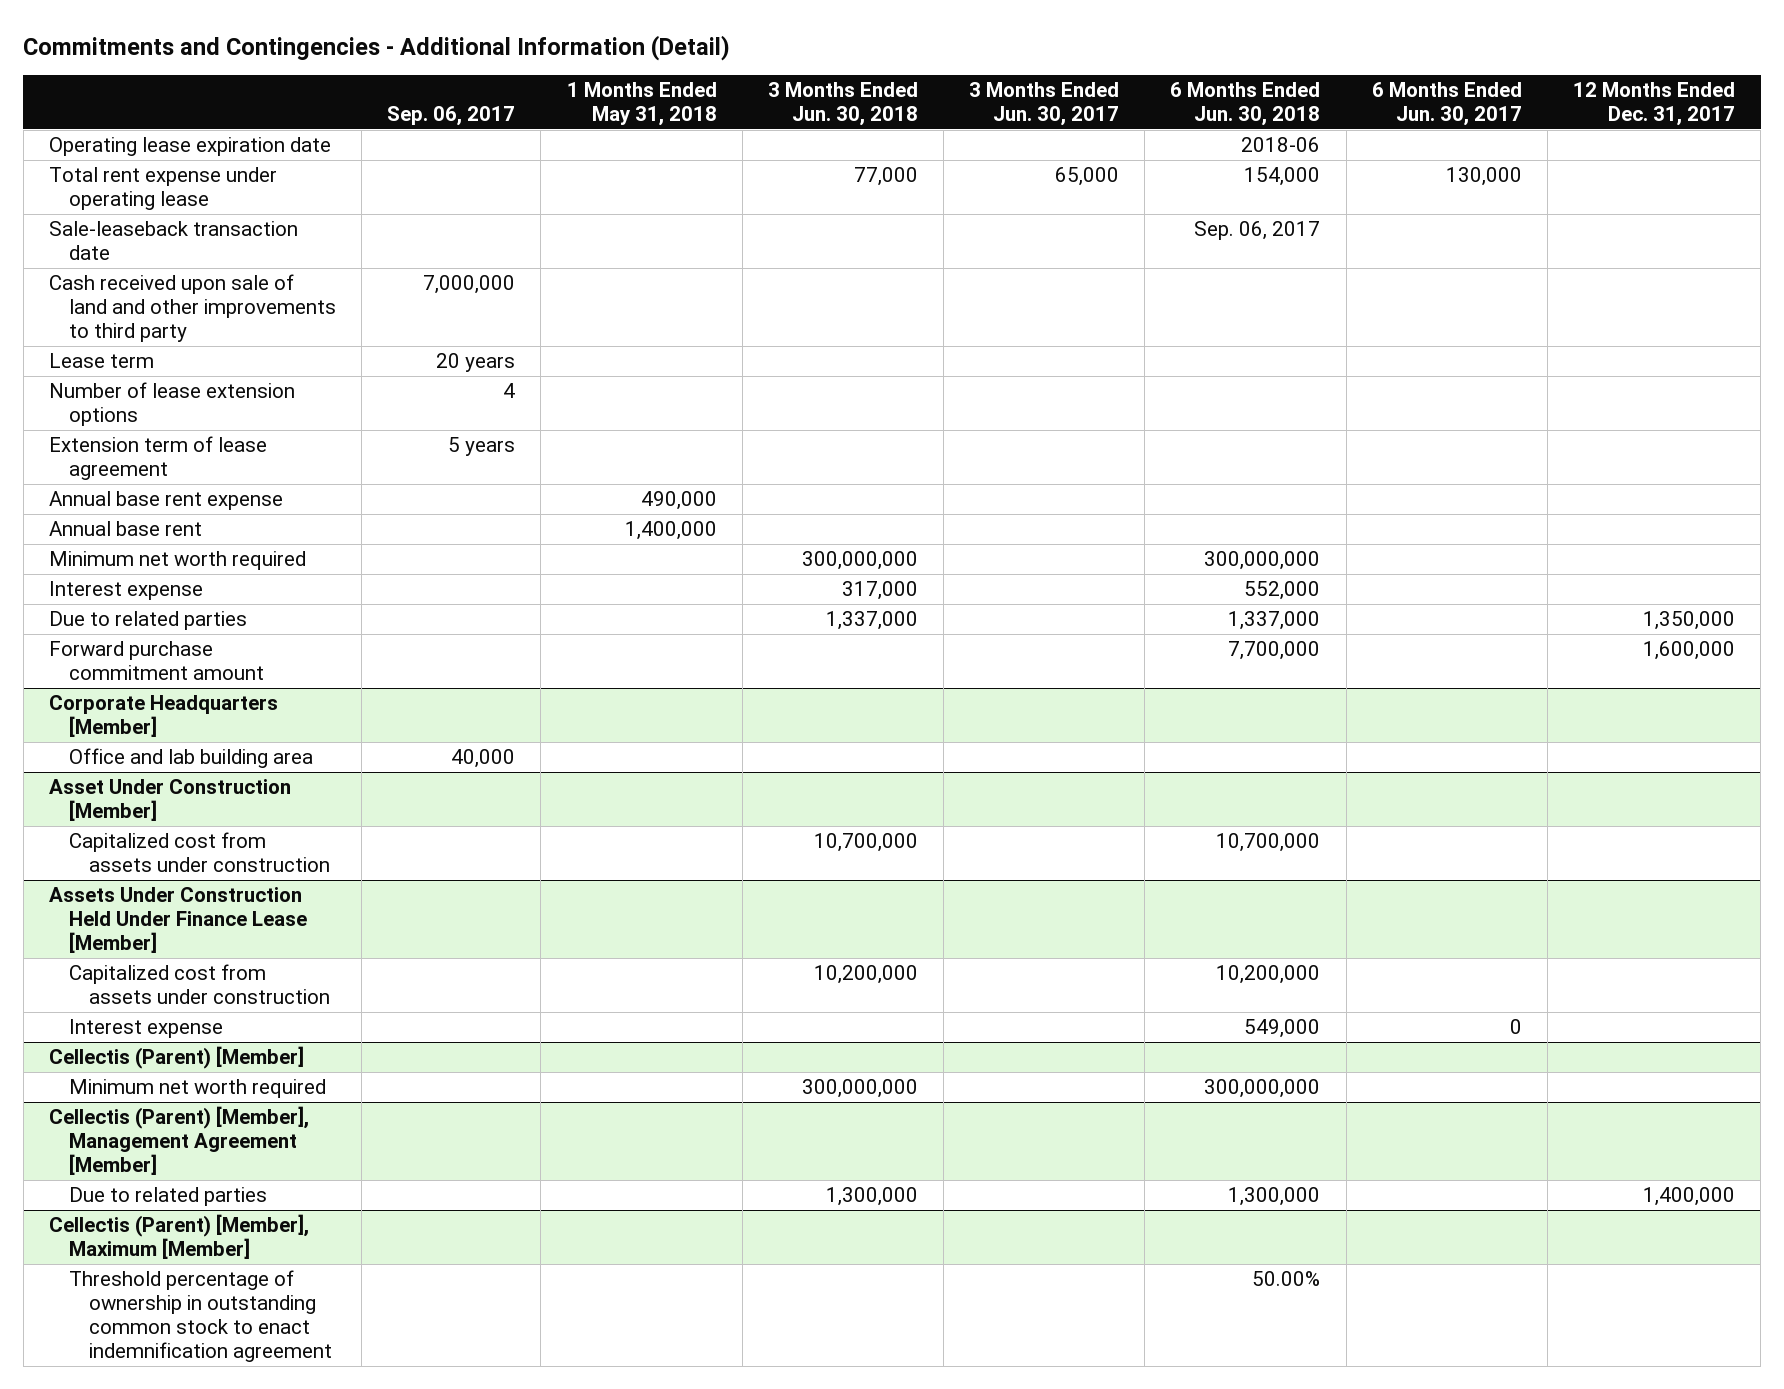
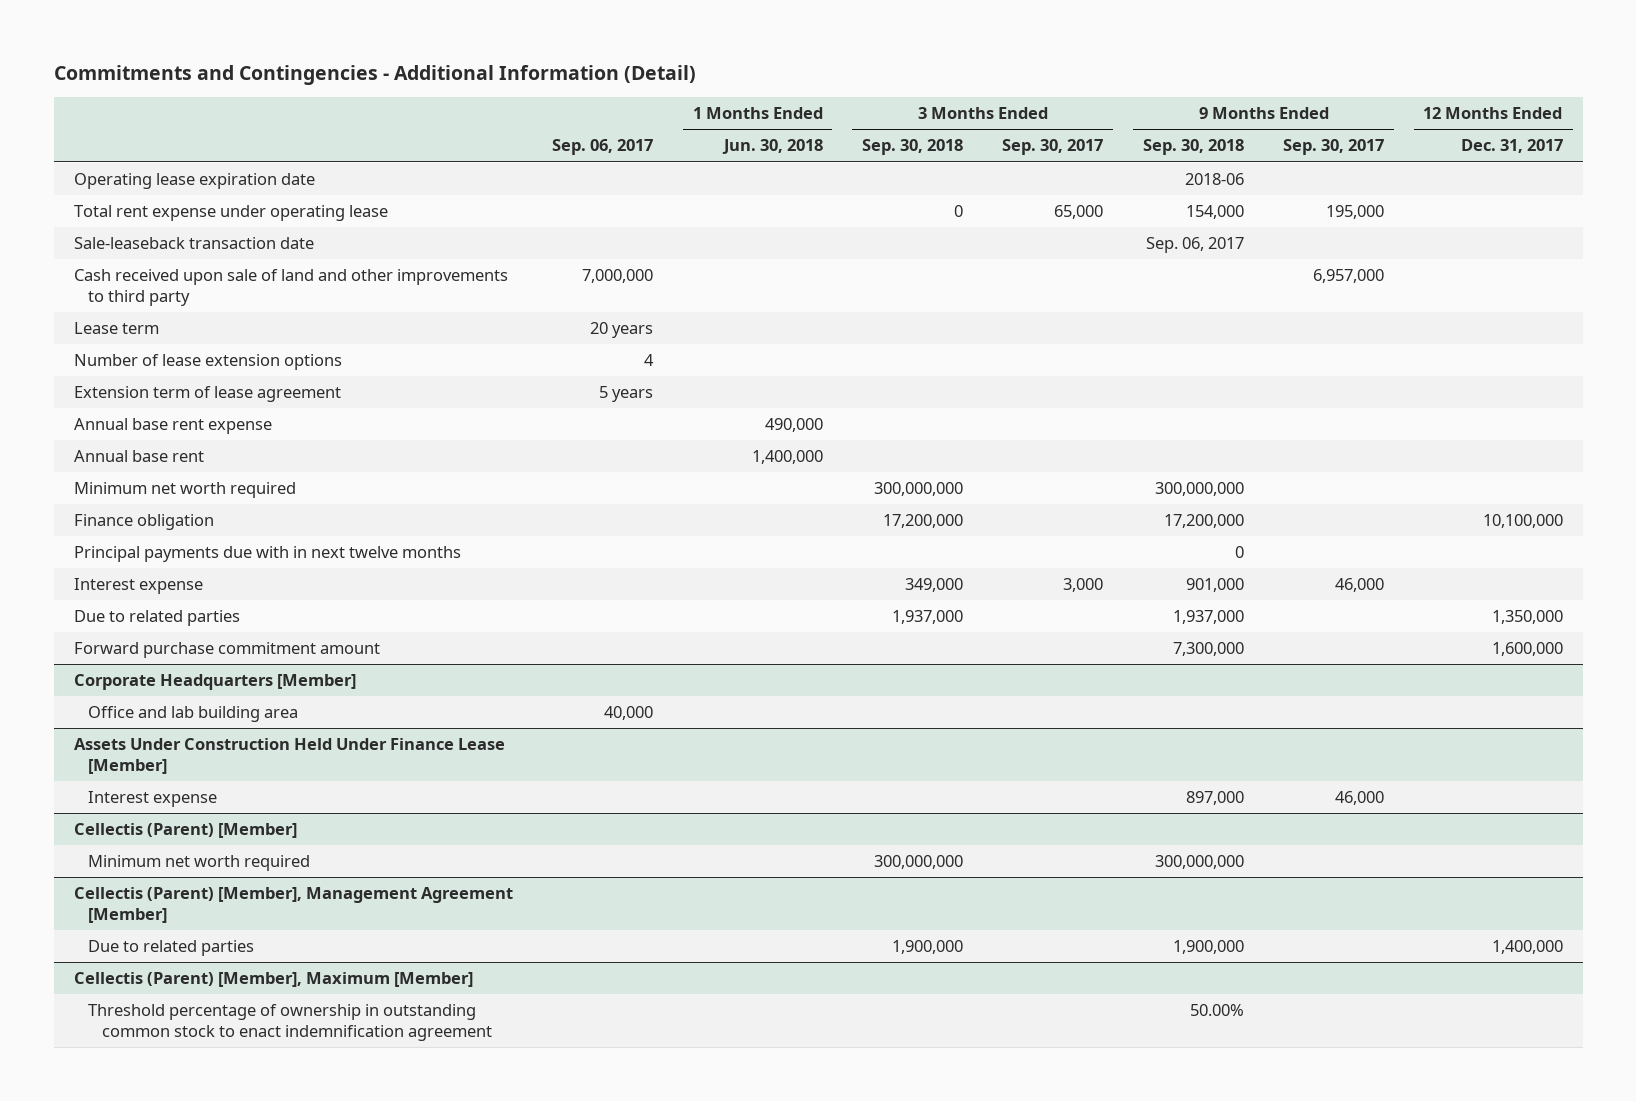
- | Sep. 06, 2017 | 1 Months Ended May 31, 2018 | 3 Months Ended Jun. 30, 2018 | 3 Months Ended Jun. 30, 2017 | 6 Months Ended Jun. 30, 2018 | 6 Months Ended Jun. 30, 2017 | 12 Months Ended Dec. 31, 2017
+ | Sep. 06, 2017 | 1 Months Ended Jun. 30, 2018 | 3 Months Ended Sep. 30, 2018 | 3 Months Ended Sep. 30, 2017 | 9 Months Ended Sep. 30, 2018 | 9 Months Ended Sep. 30, 2017 | 12 Months Ended Dec. 31, 2017
+ Finance obligation | | | 17,200,000 | | 17,200,000 | | 10,100,000
+ Principal payments due with in next twelve months | | | | | 0 | |
- Asset Under Construction [Member]
- Capitalized cost from assets under construction | | | 10,700,000 | | 10,700,000 | |
@ Assets Under Construction Held Under Finance Lease [Member]
- Capitalized cost from assets under construction | | | 10,200,000 | | 10,200,000 | |

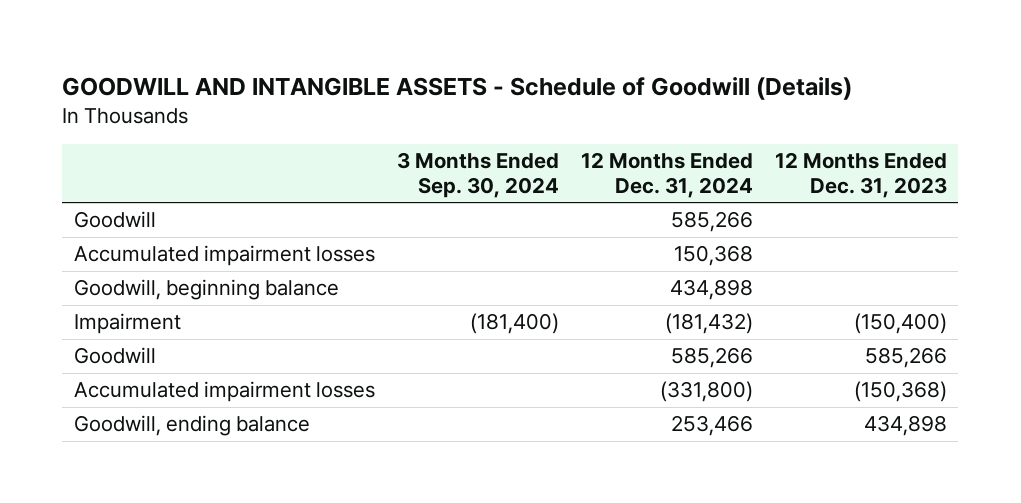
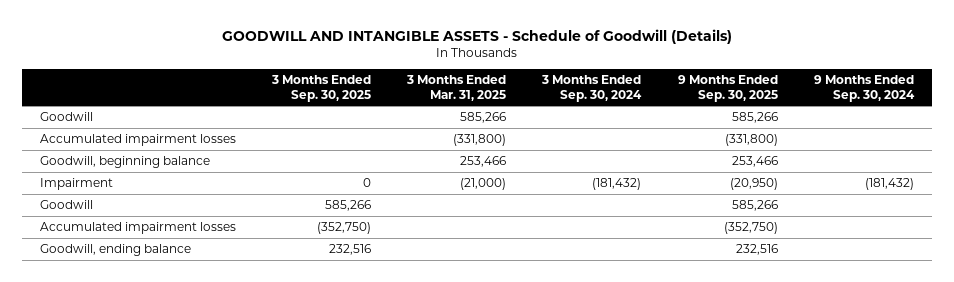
- | 3 Months Ended Sep. 30, 2024 | 12 Months Ended Dec. 31, 2024 | 12 Months Ended Dec. 31, 2023
+ | 3 Months Ended Sep. 30, 2025 | 3 Months Ended Mar. 31, 2025 | 3 Months Ended Sep. 30, 2024 | 9 Months Ended Sep. 30, 2025 | 9 Months Ended Sep. 30, 2024
- Impairment | (181,400) | (181,432) | (150,400)
+ Impairment | 0 | (21,000) | (181,432) | (20,950) | (181,432)

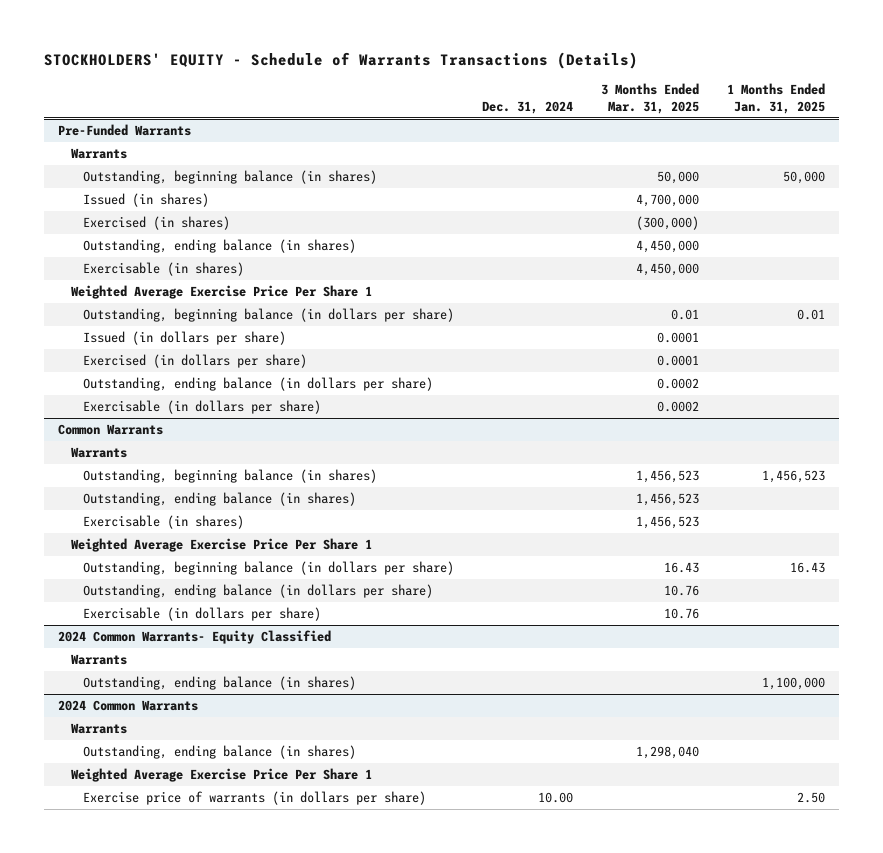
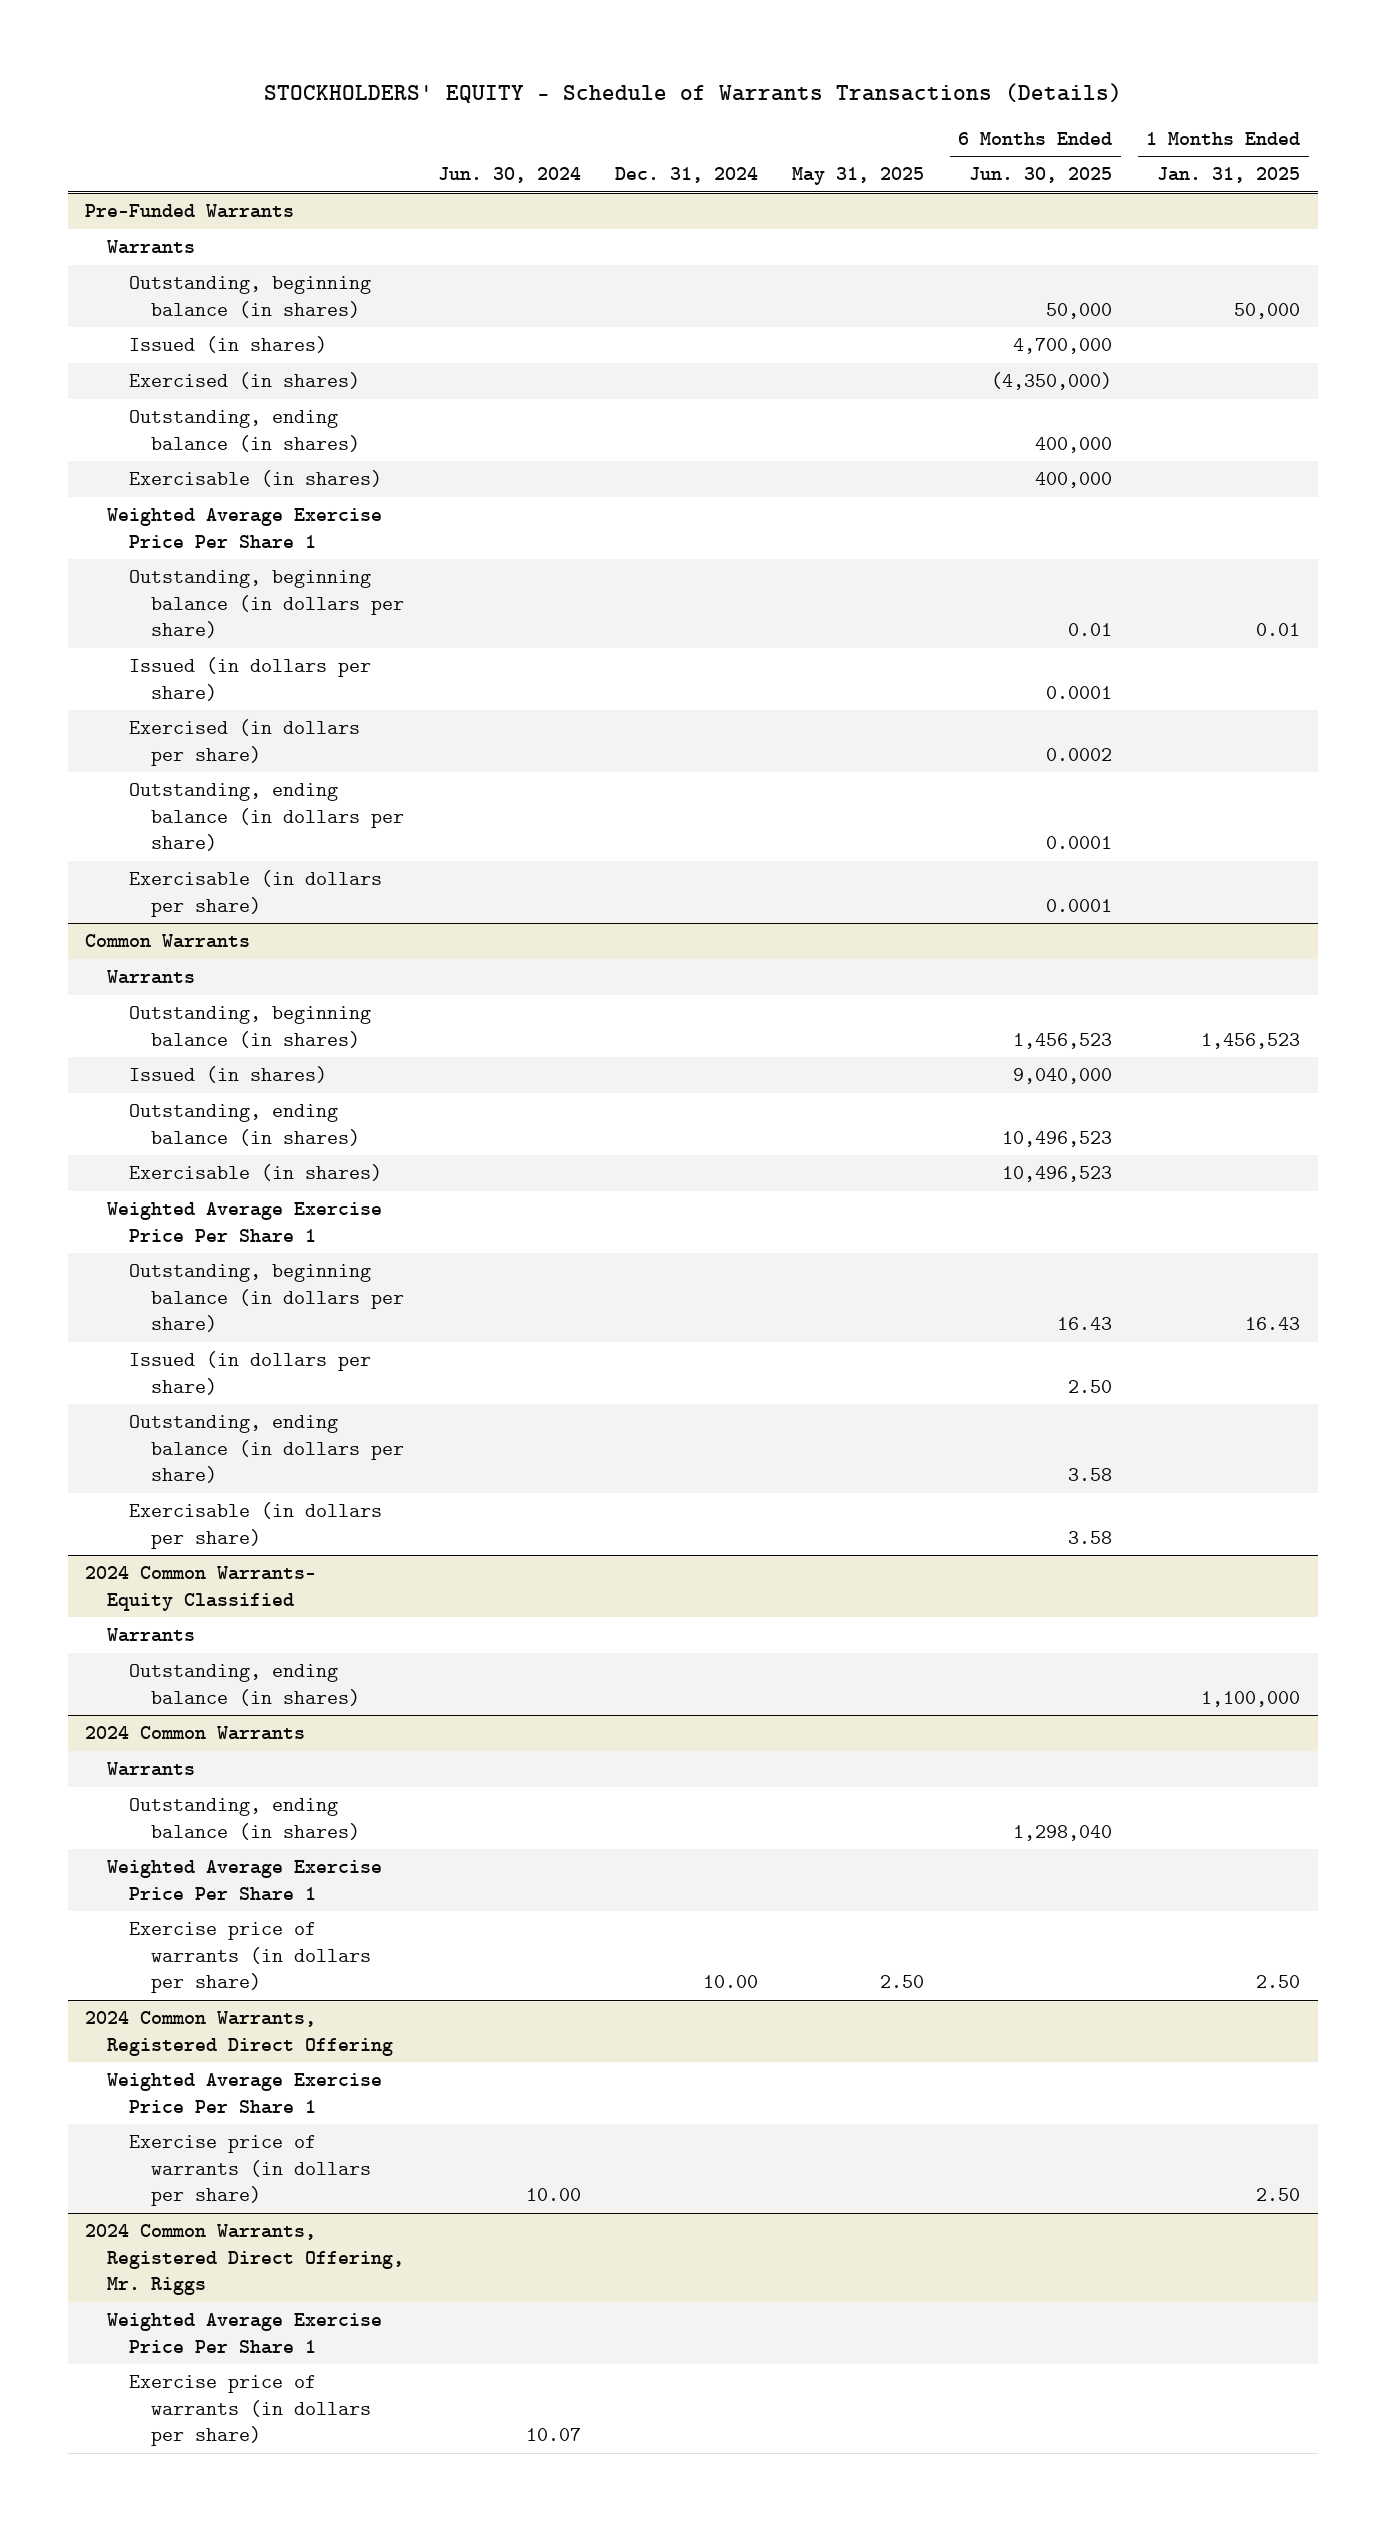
- | Dec. 31, 2024 | 3 Months Ended Mar. 31, 2025 | 1 Months Ended Jan. 31, 2025
+ | Jun. 30, 2024 | Dec. 31, 2024 | May 31, 2025 | 6 Months Ended Jun. 30, 2025 | 1 Months Ended Jan. 31, 2025
@ Common Warrants
+ Issued (in shares) | | | | 9,040,000 |
+ Issued (in dollars per share) | | | | 2.50 |
+ 2024 Common Warrants, Registered Direct Offering
+ Weighted Average Exercise Price Per Share 1
+ Exercise price of warrants (in dollars per share) | 10.00 | | | | 2.50
+ 2024 Common Warrants, Registered Direct Offering, Mr. Riggs
+ Weighted Average Exercise Price Per Share 1
+ Exercise price of warrants (in dollars per share) | 10.07 | | | |

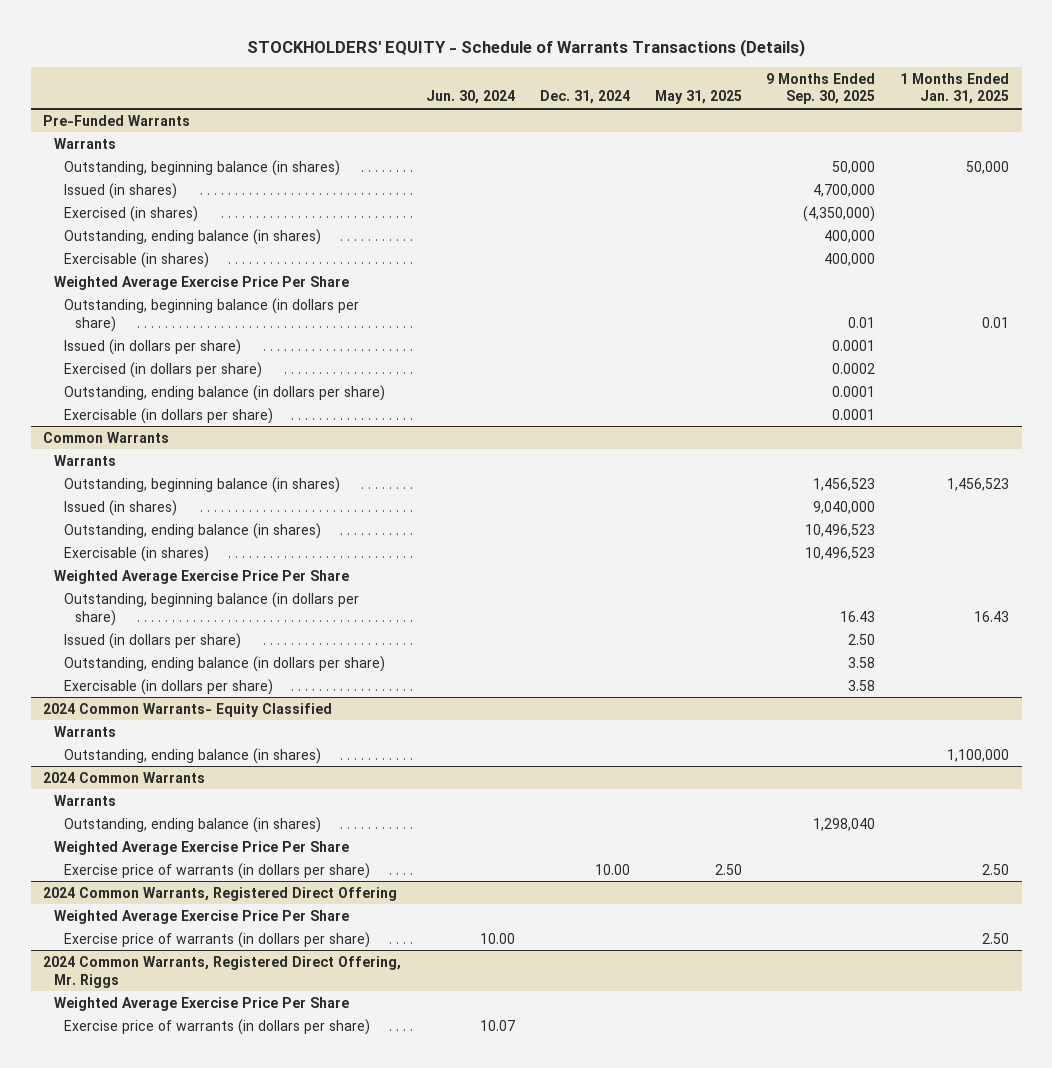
- | Jun. 30, 2024 | Dec. 31, 2024 | May 31, 2025 | 6 Months Ended Jun. 30, 2025 | 1 Months Ended Jan. 31, 2025
+ | Jun. 30, 2024 | Dec. 31, 2024 | May 31, 2025 | 9 Months Ended Sep. 30, 2025 | 1 Months Ended Jan. 31, 2025
@ Pre-Funded Warrants
- Weighted Average Exercise Price Per Share 1
+ Weighted Average Exercise Price Per Share
@ Common Warrants
- Weighted Average Exercise Price Per Share 1
+ Weighted Average Exercise Price Per Share
@ 2024 Common Warrants
- Weighted Average Exercise Price Per Share 1
+ Weighted Average Exercise Price Per Share
@ 2024 Common Warrants, Registered Direct Offering
- Weighted Average Exercise Price Per Share 1
+ Weighted Average Exercise Price Per Share
@ 2024 Common Warrants, Registered Direct Offering, Mr. Riggs
- Weighted Average Exercise Price Per Share 1
+ Weighted Average Exercise Price Per Share

